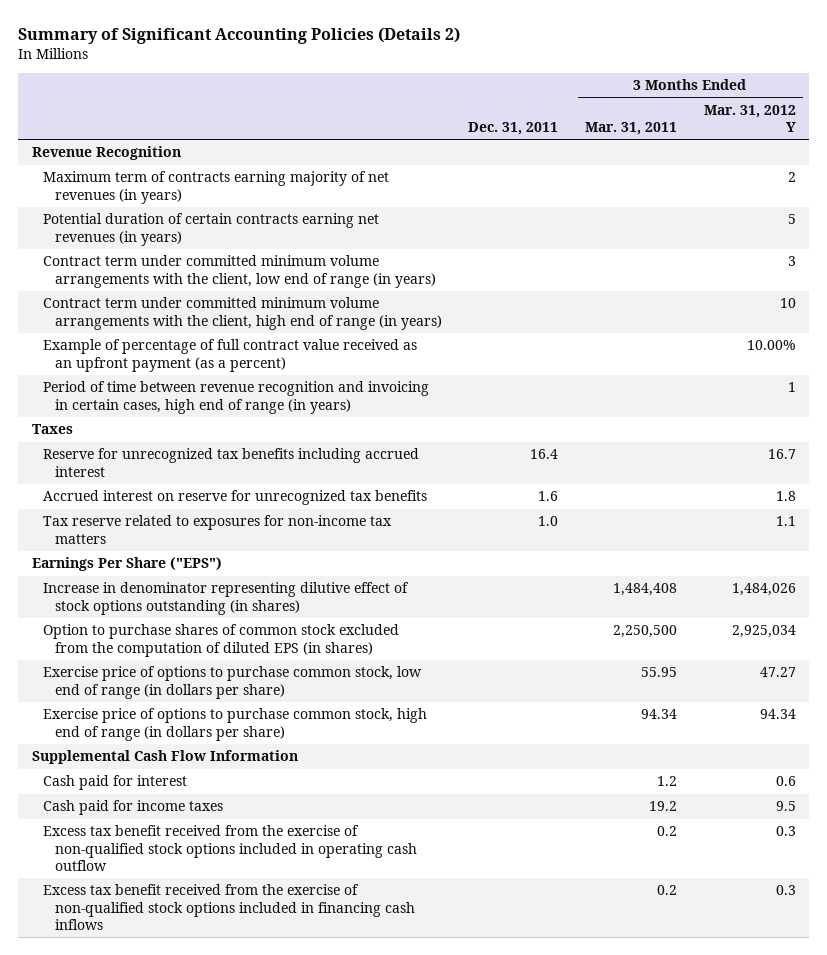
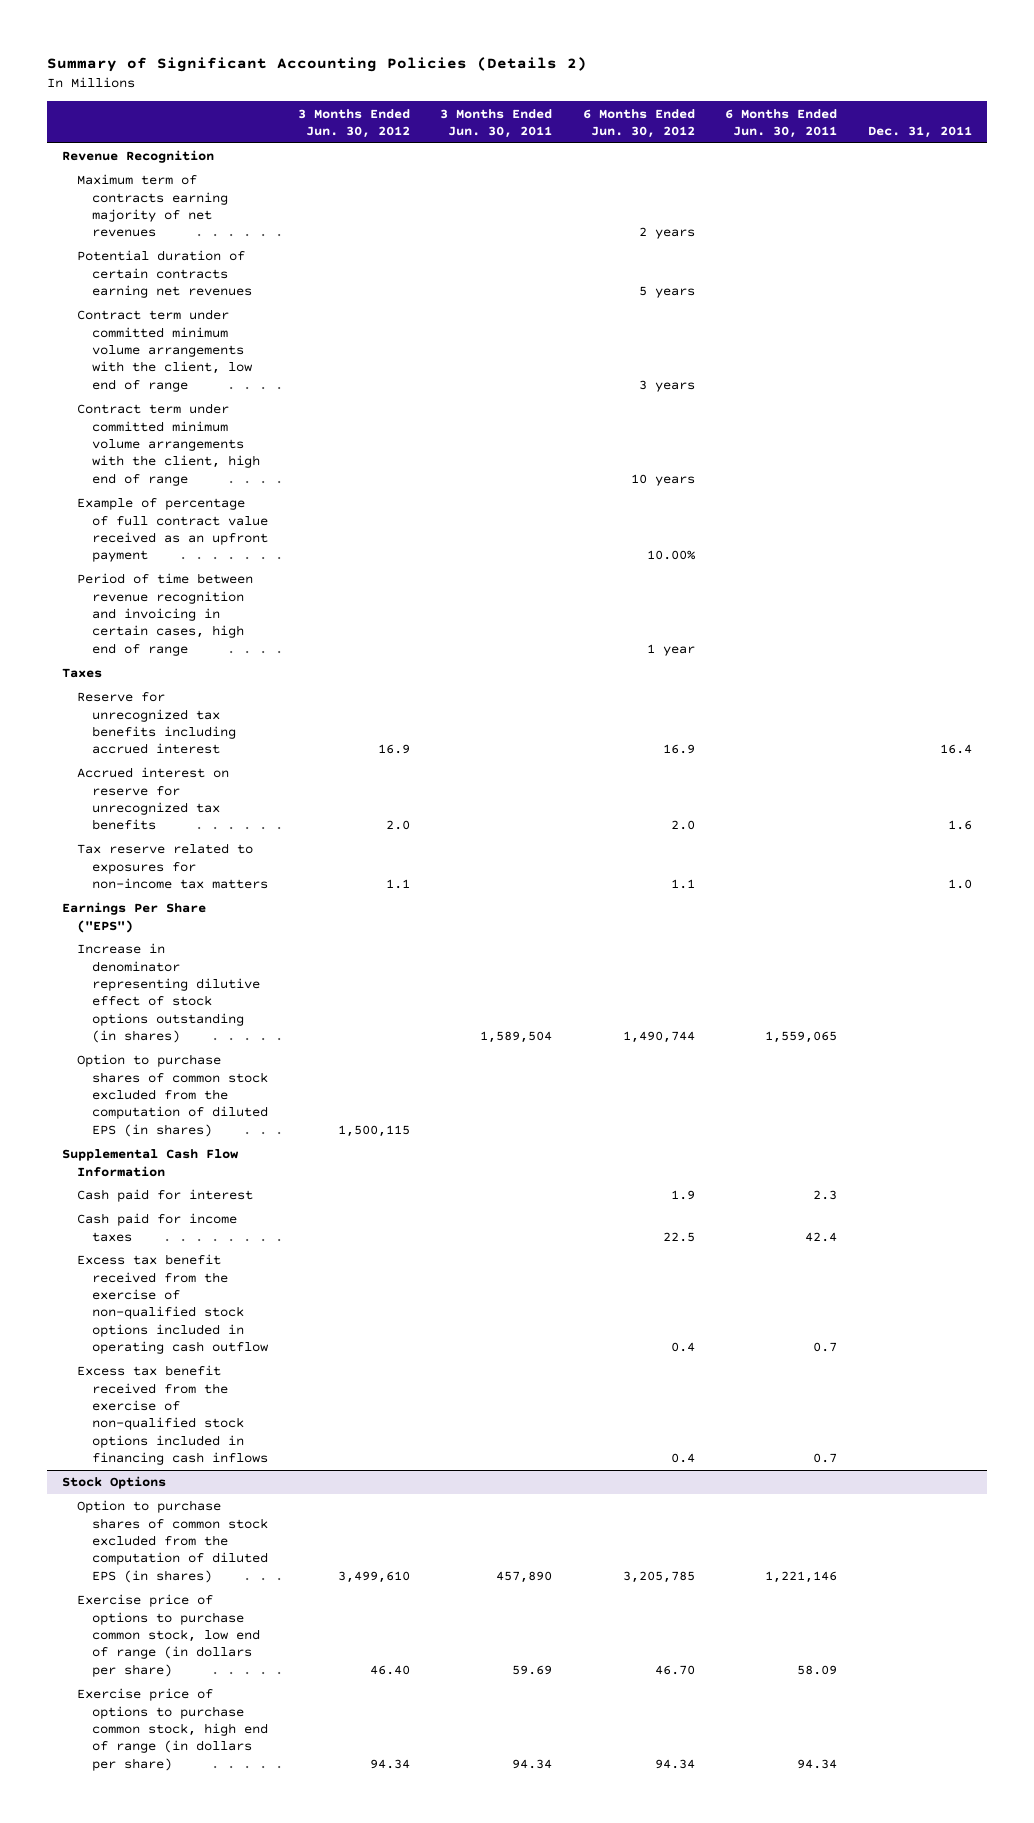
- | Dec. 31, 2011 | 3 Months Ended Mar. 31, 2011 | 3 Months Ended Mar. 31, 2012 Y
+ | 3 Months Ended Jun. 30, 2012 | 3 Months Ended Jun. 30, 2011 | 6 Months Ended Jun. 30, 2012 | 6 Months Ended Jun. 30, 2011 | Dec. 31, 2011
- Maximum term of contracts earning majority of net revenues (in years) | | | 2
- Potential duration of certain contracts earning net revenues (in years) | | | 5
- Contract term under committed minimum volume arrangements with the client, low end of range (in years) | | | 3
- Contract term under committed minimum volume arrangements with the client, high end of range (in years) | | | 10
- Example of percentage of full contract value received as an upfront payment (as a percent) | | | 10.00%
- Period of time between revenue recognition and invoicing in certain cases, high end of range (in years) | | | 1
+ Maximum term of contracts earning majority of net revenues | | | 2 years | |
+ Potential duration of certain contracts earning net revenues | | | 5 years | |
+ Contract term under committed minimum volume arrangements with the client, low end of range | | | 3 years | |
+ Contract term under committed minimum volume arrangements with the client, high end of range | | | 10 years | |
+ Example of percentage of full contract value received as an upfront payment | | | 10.00% | |
+ Period of time between revenue recognition and invoicing in certain cases, high end of range | | | 1 year | |
- Exercise price of options to purchase common stock, low end of range (in dollars per share) | | 55.95 | 47.27
- Exercise price of options to purchase common stock, high end of range (in dollars per share) | | 94.34 | 94.34
+ Stock Options
+ Option to purchase shares of common stock excluded from the computation of diluted EPS (in shares) | 3,499,610 | 457,890 | 3,205,785 | 1,221,146 |
+ Exercise price of options to purchase common stock, low end of range (in dollars per share) | 46.40 | 59.69 | 46.70 | 58.09 |
+ Exercise price of options to purchase common stock, high end of range (in dollars per share) | 94.34 | 94.34 | 94.34 | 94.34 |

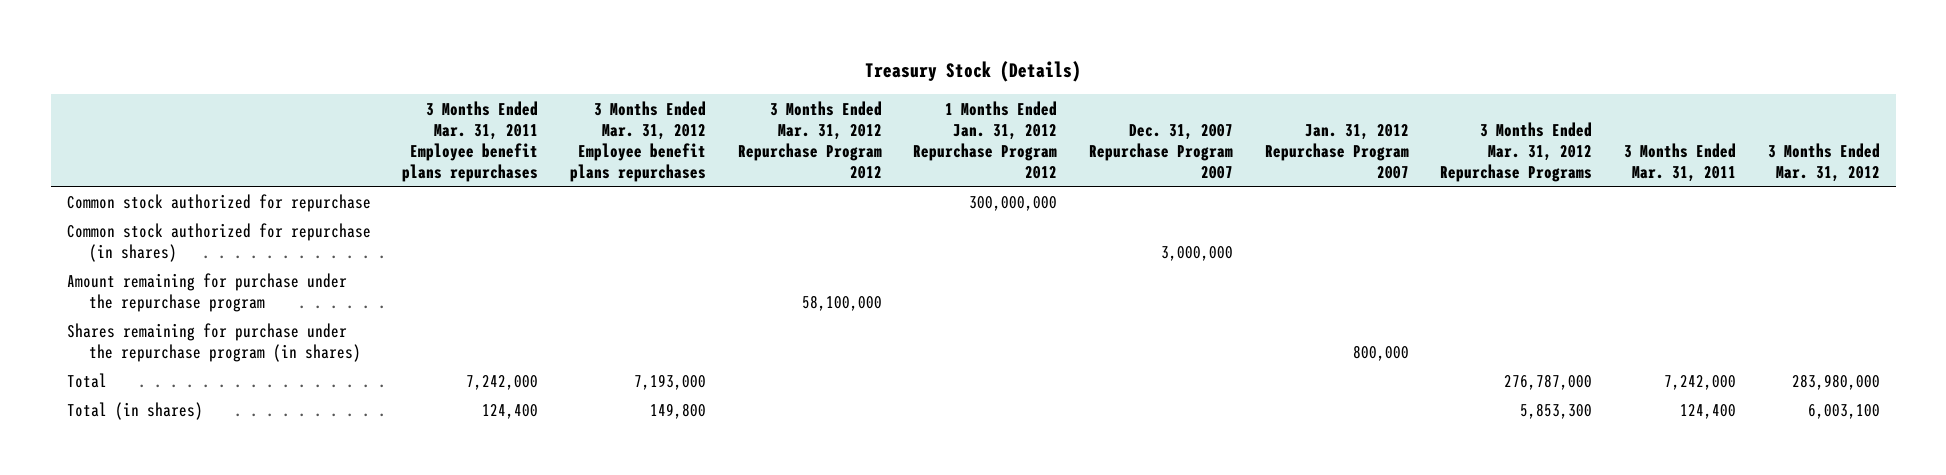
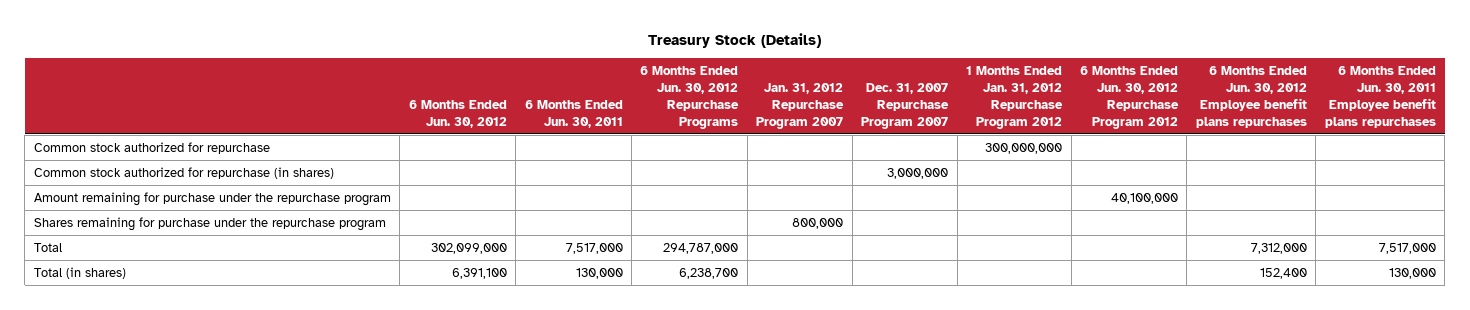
- | 3 Months Ended Mar. 31, 2011 Employee benefit plans repurchases | 3 Months Ended Mar. 31, 2012 Employee benefit plans repurchases | 3 Months Ended Mar. 31, 2012 Repurchase Program 2012 | 1 Months Ended Jan. 31, 2012 Repurchase Program 2012 | Dec. 31, 2007 Repurchase Program 2007 | Jan. 31, 2012 Repurchase Program 2007 | 3 Months Ended Mar. 31, 2012 Repurchase Programs | 3 Months Ended Mar. 31, 2011 | 3 Months Ended Mar. 31, 2012
+ | 6 Months Ended Jun. 30, 2012 | 6 Months Ended Jun. 30, 2011 | 6 Months Ended Jun. 30, 2012 Repurchase Programs | Jan. 31, 2012 Repurchase Program 2007 | Dec. 31, 2007 Repurchase Program 2007 | 1 Months Ended Jan. 31, 2012 Repurchase Program 2012 | 6 Months Ended Jun. 30, 2012 Repurchase Program 2012 | 6 Months Ended Jun. 30, 2012 Employee benefit plans repurchases | 6 Months Ended Jun. 30, 2011 Employee benefit plans repurchases
- Shares remaining for purchase under the repurchase program (in shares) | | | | | | 800,000 | | |
+ Shares remaining for purchase under the repurchase program | | | | 800,000 | | | | |

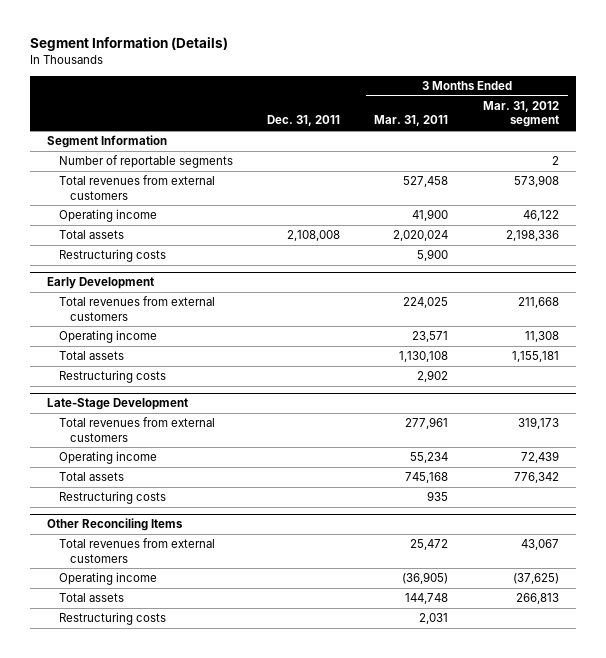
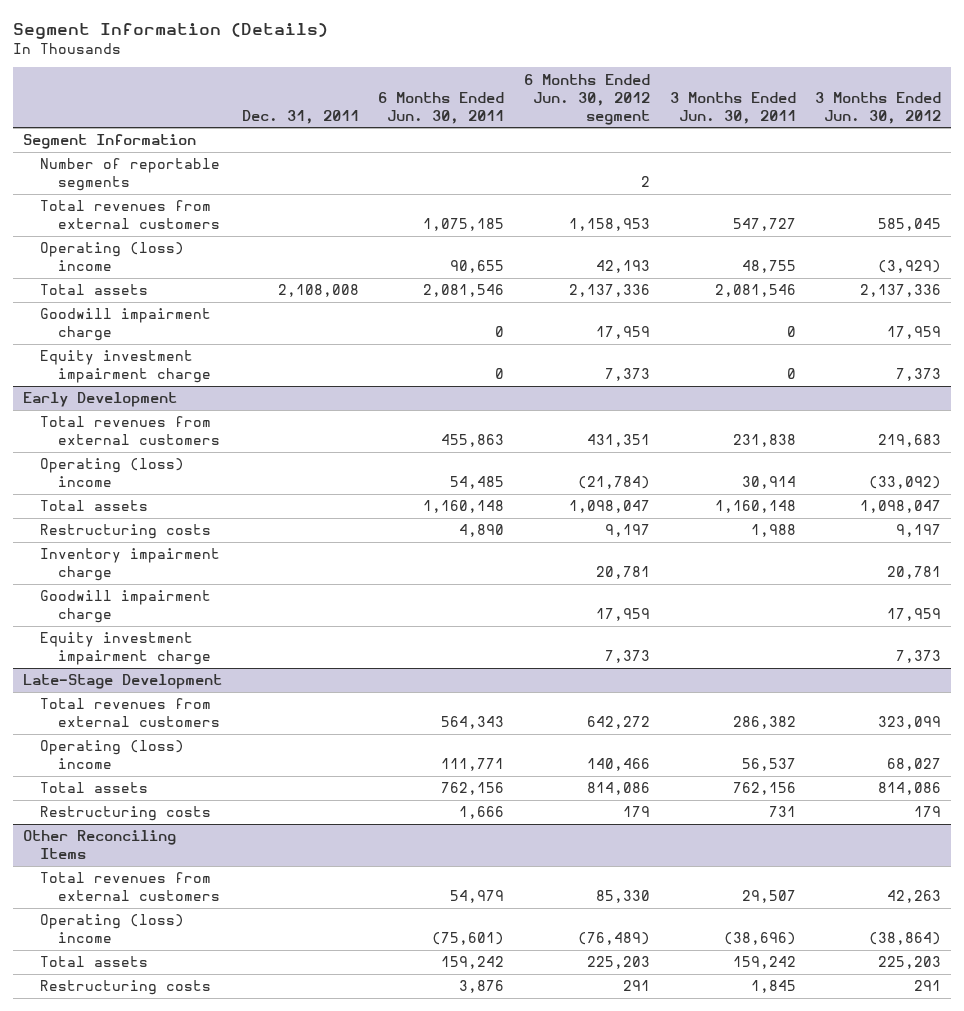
- | Dec. 31, 2011 | 3 Months Ended Mar. 31, 2011 | 3 Months Ended Mar. 31, 2012 segment
+ | Dec. 31, 2011 | 6 Months Ended Jun. 30, 2011 | 6 Months Ended Jun. 30, 2012 segment | 3 Months Ended Jun. 30, 2011 | 3 Months Ended Jun. 30, 2012
- Operating income | | 41,900 | 46,122
+ Operating (loss) income | | 90,655 | 42,193 | 48,755 | (3,929)
- Restructuring costs | | 5,900 |
+ Goodwill impairment charge | | 0 | 17,959 | 0 | 17,959
+ Equity investment impairment charge | | 0 | 7,373 | 0 | 7,373
@ Early Development
- Operating income | | 23,571 | 11,308
+ Operating (loss) income | | 54,485 | (21,784) | 30,914 | (33,092)
+ Inventory impairment charge | | | 20,781 | | 20,781
+ Goodwill impairment charge | | | 17,959 | | 17,959
+ Equity investment impairment charge | | | 7,373 | | 7,373
@ Late-Stage Development
- Operating income | | 55,234 | 72,439
+ Operating (loss) income | | 111,771 | 140,466 | 56,537 | 68,027
@ Other Reconciling Items
- Operating income | | (36,905) | (37,625)
+ Operating (loss) income | | (75,601) | (76,489) | (38,696) | (38,864)

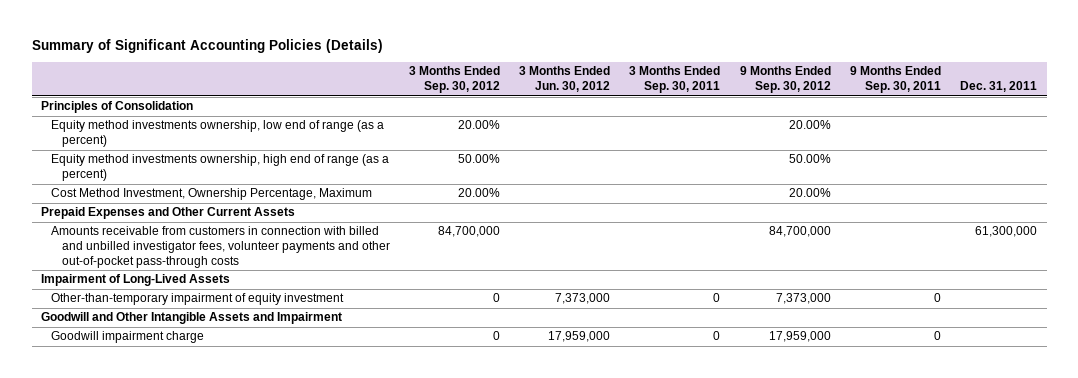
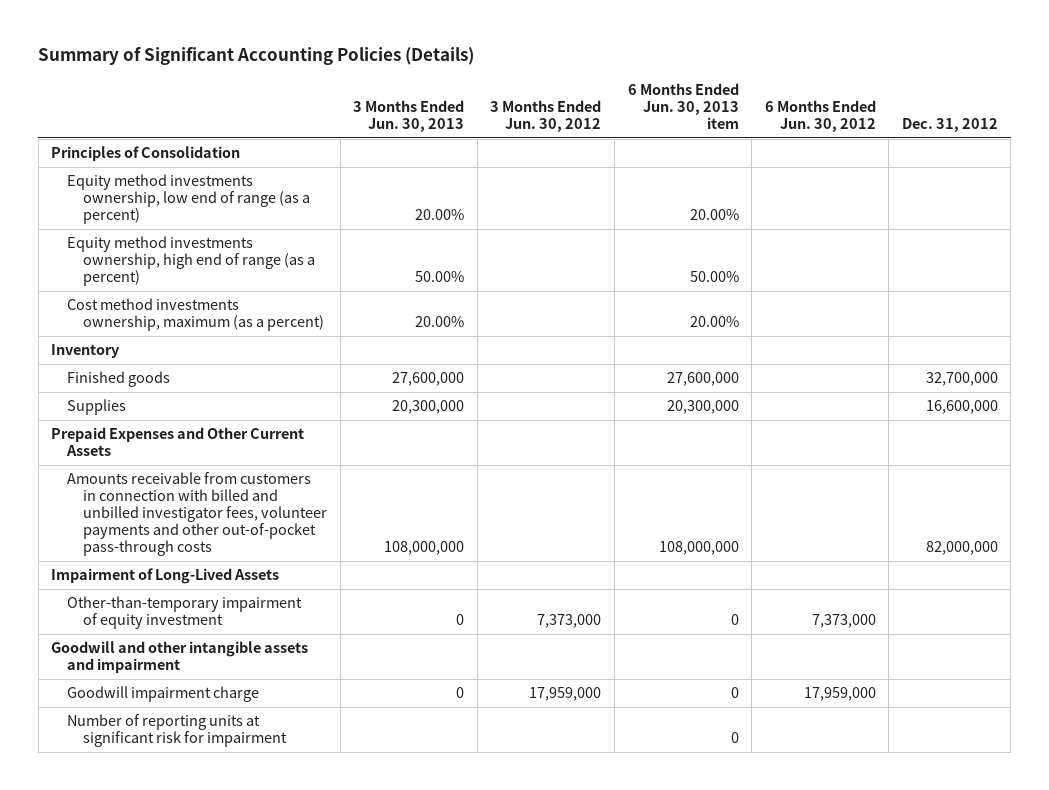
- | 3 Months Ended Sep. 30, 2012 | 3 Months Ended Jun. 30, 2012 | 3 Months Ended Sep. 30, 2011 | 9 Months Ended Sep. 30, 2012 | 9 Months Ended Sep. 30, 2011 | Dec. 31, 2011
+ | 3 Months Ended Jun. 30, 2013 | 3 Months Ended Jun. 30, 2012 | 6 Months Ended Jun. 30, 2013 item | 6 Months Ended Jun. 30, 2012 | Dec. 31, 2012
- Cost Method Investment, Ownership Percentage, Maximum | 20.00% | | | 20.00% | |
+ Cost method investments ownership, maximum (as a percent) | 20.00% | | 20.00% | |
+ Inventory
+ Finished goods | 27,600,000 | | 27,600,000 | | 32,700,000
+ Supplies | 20,300,000 | | 20,300,000 | | 16,600,000
- Goodwill and Other Intangible Assets and Impairment
+ Goodwill and other intangible assets and impairment
+ Number of reporting units at significant risk for impairment | | | 0 | |

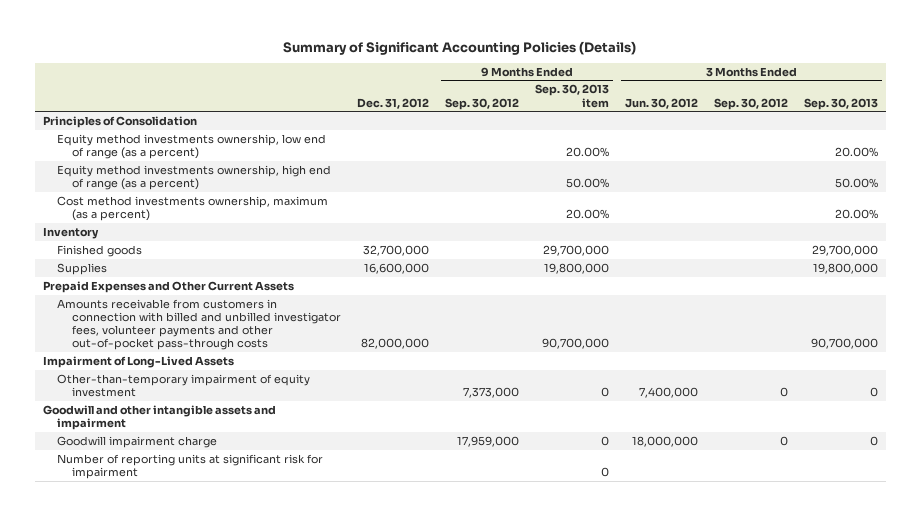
- | 3 Months Ended Jun. 30, 2013 | 3 Months Ended Jun. 30, 2012 | 6 Months Ended Jun. 30, 2013 item | 6 Months Ended Jun. 30, 2012 | Dec. 31, 2012
+ | Dec. 31, 2012 | 9 Months Ended Sep. 30, 2012 | 9 Months Ended Sep. 30, 2013 item | 3 Months Ended Jun. 30, 2012 | 3 Months Ended Sep. 30, 2012 | 3 Months Ended Sep. 30, 2013
- Other-than-temporary impairment of equity investment | 0 | 7,373,000 | 0 | 7,373,000 |
+ Other-than-temporary impairment of equity investment | | 7,373,000 | 0 | 7,400,000 | 0 | 0
- Goodwill impairment charge | 0 | 17,959,000 | 0 | 17,959,000 |
+ Goodwill impairment charge | | 17,959,000 | 0 | 18,000,000 | 0 | 0

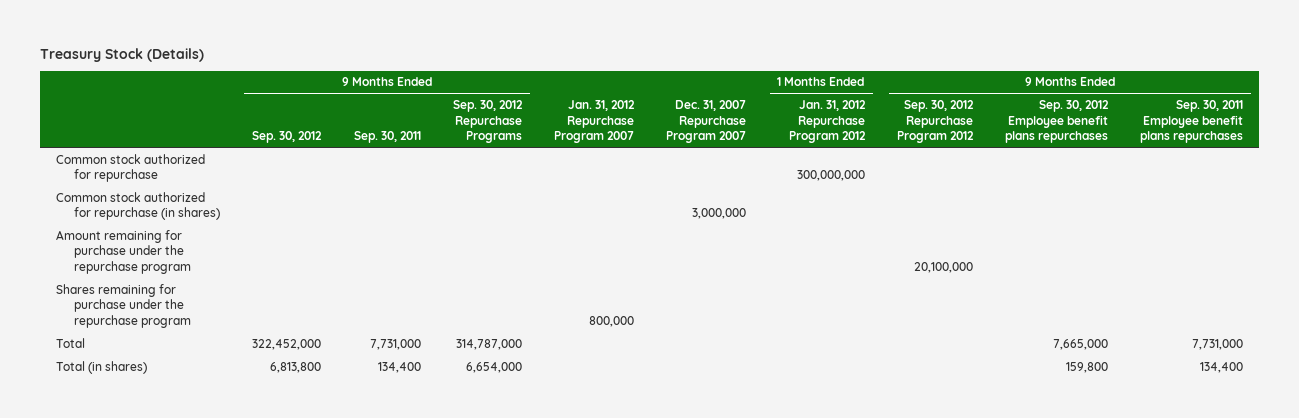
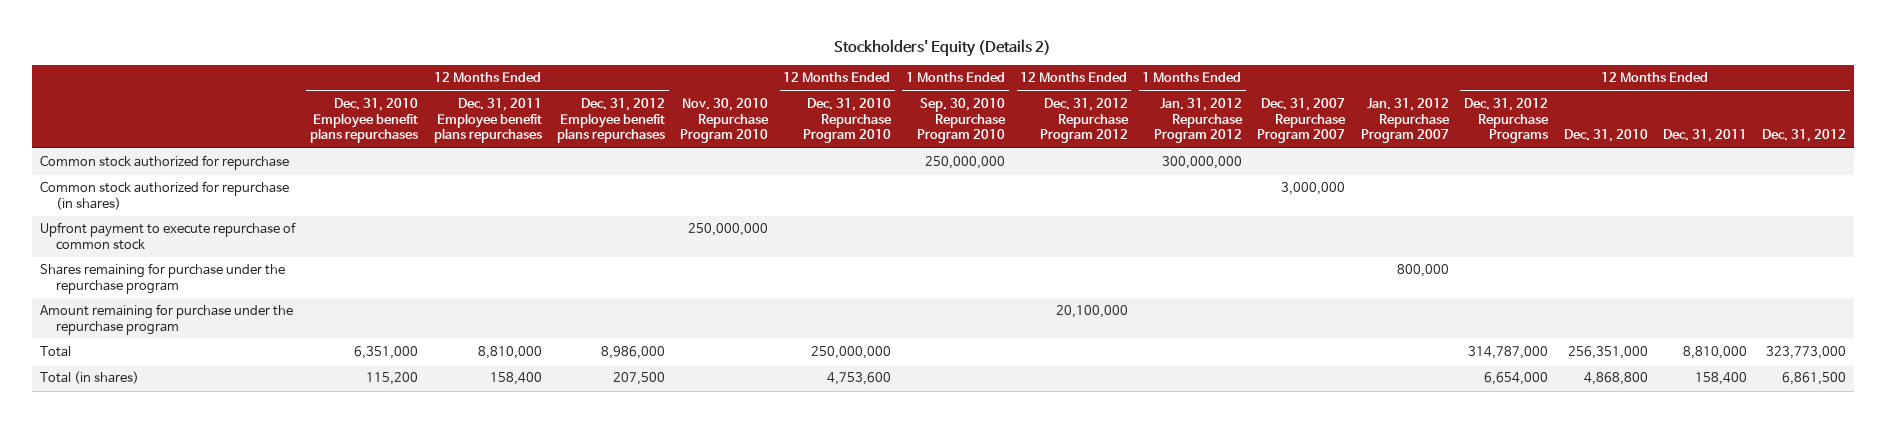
- Treasury Stock (Details)
+ Stockholders' Equity (Details 2)
- | 9 Months Ended Sep. 30, 2012 | 9 Months Ended Sep. 30, 2011 | 9 Months Ended Sep. 30, 2012 Repurchase Programs | Jan. 31, 2012 Repurchase Program 2007 | Dec. 31, 2007 Repurchase Program 2007 | 1 Months Ended Jan. 31, 2012 Repurchase Program 2012 | 9 Months Ended Sep. 30, 2012 Repurchase Program 2012 | 9 Months Ended Sep. 30, 2012 Employee benefit plans repurchases | 9 Months Ended Sep. 30, 2011 Employee benefit plans repurchases
+ | 12 Months Ended Dec. 31, 2010 Employee benefit plans repurchases | 12 Months Ended Dec. 31, 2011 Employee benefit plans repurchases | 12 Months Ended Dec. 31, 2012 Employee benefit plans repurchases | Nov. 30, 2010 Repurchase Program 2010 | 12 Months Ended Dec. 31, 2010 Repurchase Program 2010 | 1 Months Ended Sep. 30, 2010 Repurchase Program 2010 | 12 Months Ended Dec. 31, 2012 Repurchase Program 2012 | 1 Months Ended Jan. 31, 2012 Repurchase Program 2012 | Dec. 31, 2007 Repurchase Program 2007 | Jan. 31, 2012 Repurchase Program 2007 | 12 Months Ended Dec. 31, 2012 Repurchase Programs | 12 Months Ended Dec. 31, 2010 | 12 Months Ended Dec. 31, 2011 | 12 Months Ended Dec. 31, 2012
+ Upfront payment to execute repurchase of common stock | | | | 250,000,000 | | | | | | | | | |
moved down: Amount remaining for purchase under the repurchase program | | | | | | | 20,100,000 | | | | | | |

